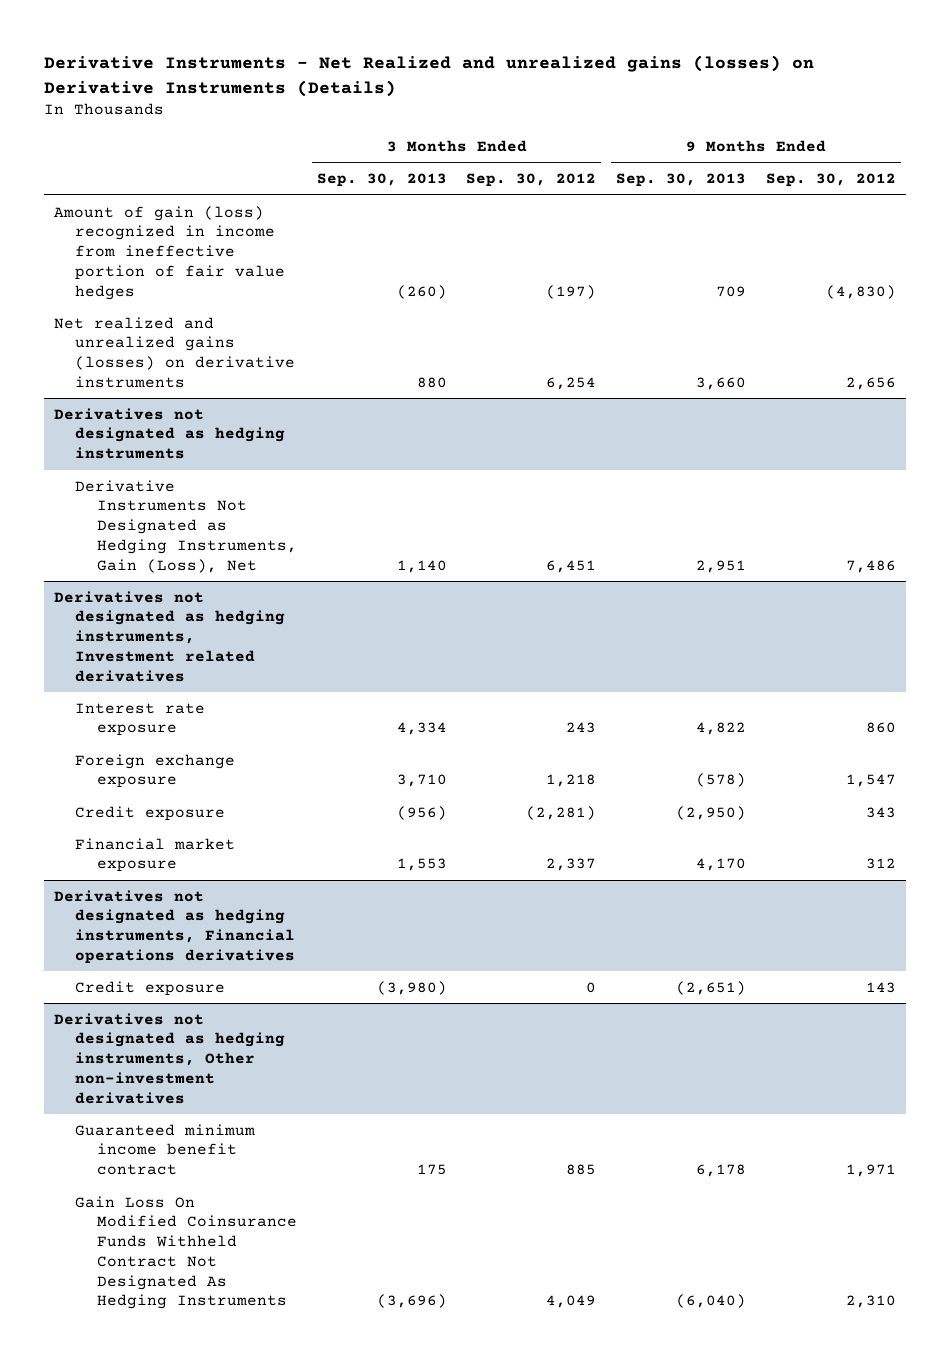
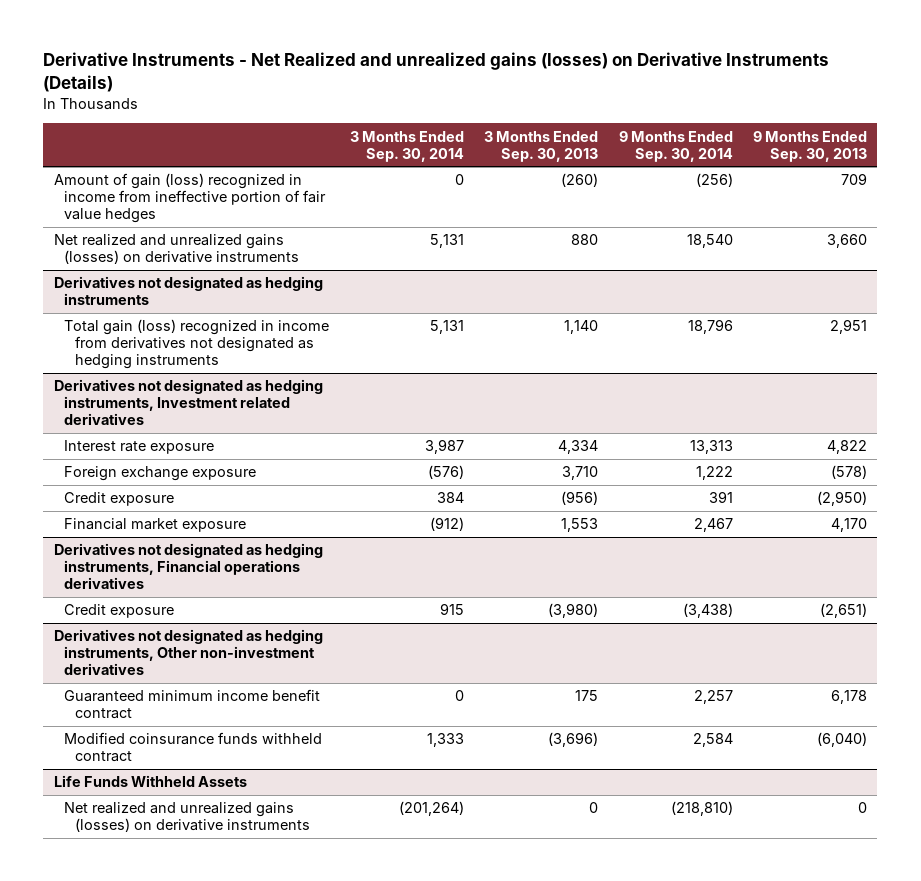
- | 3 Months Ended Sep. 30, 2013 | 3 Months Ended Sep. 30, 2012 | 9 Months Ended Sep. 30, 2013 | 9 Months Ended Sep. 30, 2012
+ | 3 Months Ended Sep. 30, 2014 | 3 Months Ended Sep. 30, 2013 | 9 Months Ended Sep. 30, 2014 | 9 Months Ended Sep. 30, 2013
@ Derivatives not designated as hedging instruments
- Derivative Instruments Not Designated as Hedging Instruments, Gain (Loss), Net | 1,140 | 6,451 | 2,951 | 7,486
+ Total gain (loss) recognized in income from derivatives not designated as hedging instruments | 5,131 | 1,140 | 18,796 | 2,951
@ Derivatives not designated as hedging instruments, Other non-investment derivatives
- Gain Loss On Modified Coinsurance Funds Withheld Contract Not Designated As Hedging Instruments | (3,696) | 4,049 | (6,040) | 2,310
+ Modified coinsurance funds withheld contract | 1,333 | (3,696) | 2,584 | (6,040)
+ Life Funds Withheld Assets
+ Net realized and unrealized gains (losses) on derivative instruments | (201,264) | 0 | (218,810) | 0

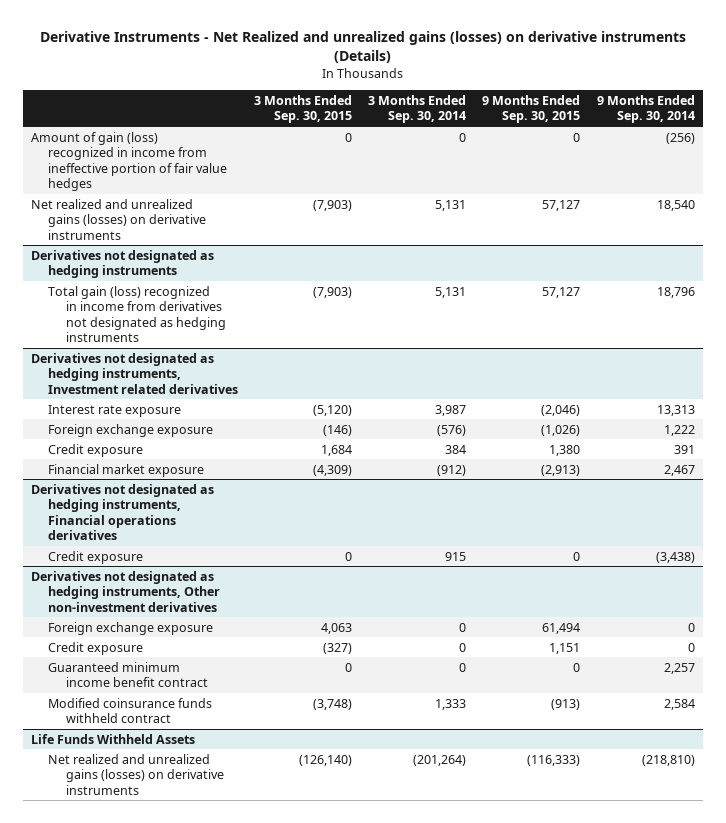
- Derivative Instruments - Net Realized and unrealized gains (losses) on Derivative Instruments (Details)
+ Derivative Instruments - Net Realized and unrealized gains (losses) on derivative instruments (Details)
- | 3 Months Ended Sep. 30, 2014 | 3 Months Ended Sep. 30, 2013 | 9 Months Ended Sep. 30, 2014 | 9 Months Ended Sep. 30, 2013
+ | 3 Months Ended Sep. 30, 2015 | 3 Months Ended Sep. 30, 2014 | 9 Months Ended Sep. 30, 2015 | 9 Months Ended Sep. 30, 2014
@ Derivatives not designated as hedging instruments, Other non-investment derivatives
+ Foreign exchange exposure | 4,063 | 0 | 61,494 | 0
+ Credit exposure | (327) | 0 | 1,151 | 0

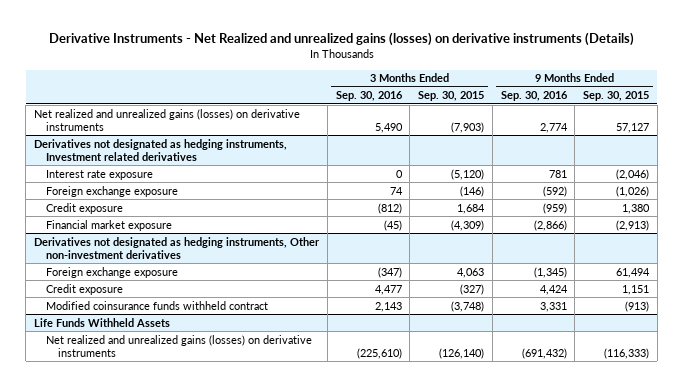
- | 3 Months Ended Sep. 30, 2015 | 3 Months Ended Sep. 30, 2014 | 9 Months Ended Sep. 30, 2015 | 9 Months Ended Sep. 30, 2014
+ | 3 Months Ended Sep. 30, 2016 | 3 Months Ended Sep. 30, 2015 | 9 Months Ended Sep. 30, 2016 | 9 Months Ended Sep. 30, 2015
- Amount of gain (loss) recognized in income from ineffective portion of fair value hedges | 0 | 0 | 0 | (256)
- Derivatives not designated as hedging instruments
- Total gain (loss) recognized in income from derivatives not designated as hedging instruments | (7,903) | 5,131 | 57,127 | 18,796
- Derivatives not designated as hedging instruments, Financial operations derivatives
- Credit exposure | 0 | 915 | 0 | (3,438)
@ Derivatives not designated as hedging instruments, Other non-investment derivatives
- Guaranteed minimum income benefit contract | 0 | 0 | 0 | 2,257

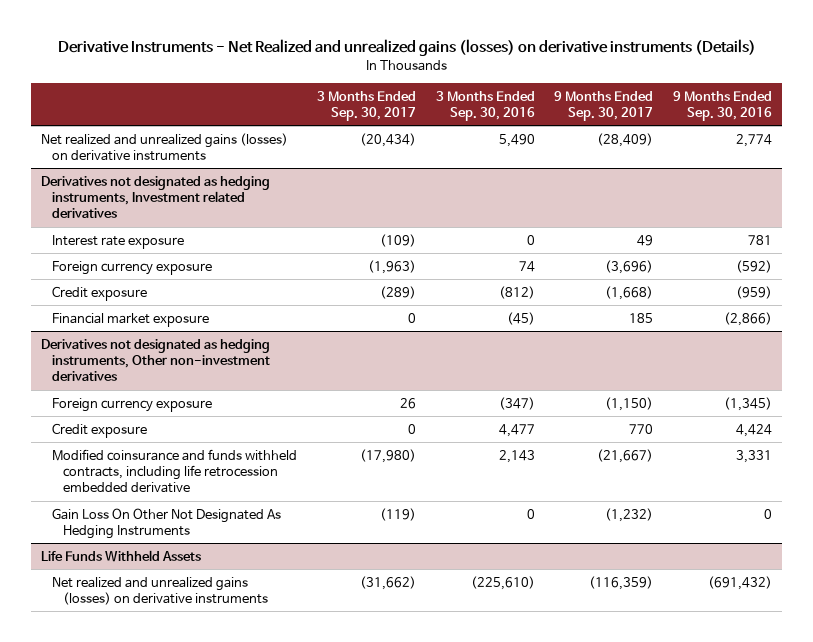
- | 3 Months Ended Sep. 30, 2016 | 3 Months Ended Sep. 30, 2015 | 9 Months Ended Sep. 30, 2016 | 9 Months Ended Sep. 30, 2015
+ | 3 Months Ended Sep. 30, 2017 | 3 Months Ended Sep. 30, 2016 | 9 Months Ended Sep. 30, 2017 | 9 Months Ended Sep. 30, 2016
@ Derivatives not designated as hedging instruments, Investment related derivatives
- Foreign exchange exposure | 74 | (146) | (592) | (1,026)
+ Foreign currency exposure | (1,963) | 74 | (3,696) | (592)
@ Derivatives not designated as hedging instruments, Other non-investment derivatives
- Foreign exchange exposure | (347) | 4,063 | (1,345) | 61,494
+ Foreign currency exposure | 26 | (347) | (1,150) | (1,345)
- Modified coinsurance funds withheld contract | 2,143 | (3,748) | 3,331 | (913)
+ Modified coinsurance and funds withheld contracts, including life retrocession embedded derivative | (17,980) | 2,143 | (21,667) | 3,331
+ Gain Loss On Other Not Designated As Hedging Instruments | (119) | 0 | (1,232) | 0

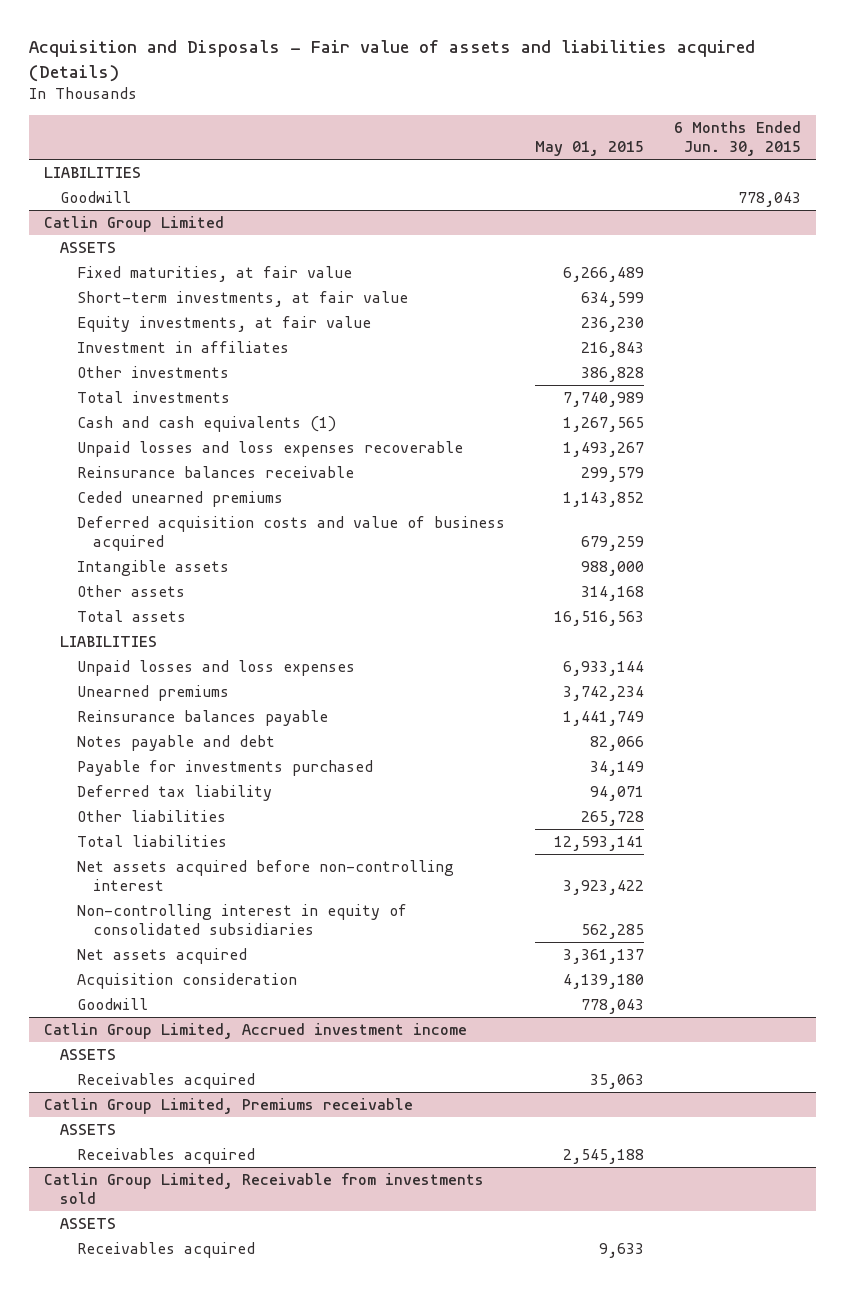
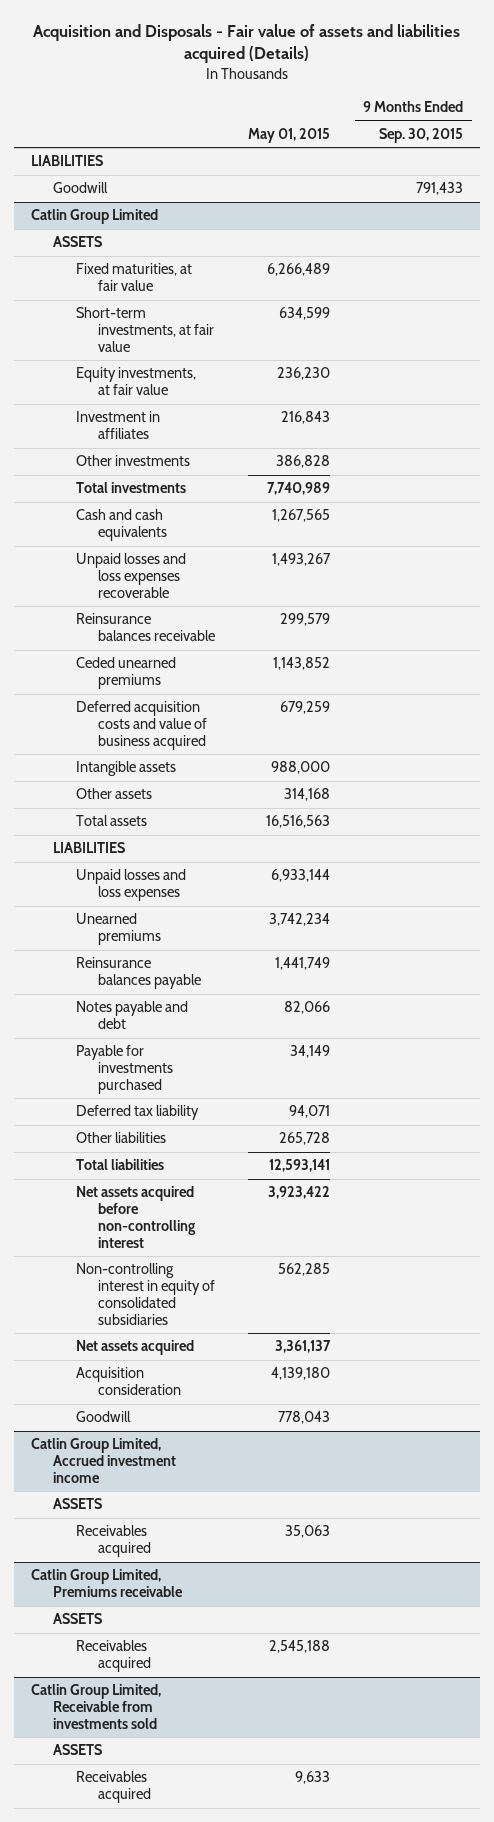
- | May 01, 2015 | 6 Months Ended Jun. 30, 2015
+ | May 01, 2015 | 9 Months Ended Sep. 30, 2015
@ Catlin Group Limited
- Cash and cash equivalents (1) | 1,267,565 |
+ Cash and cash equivalents | 1,267,565 |

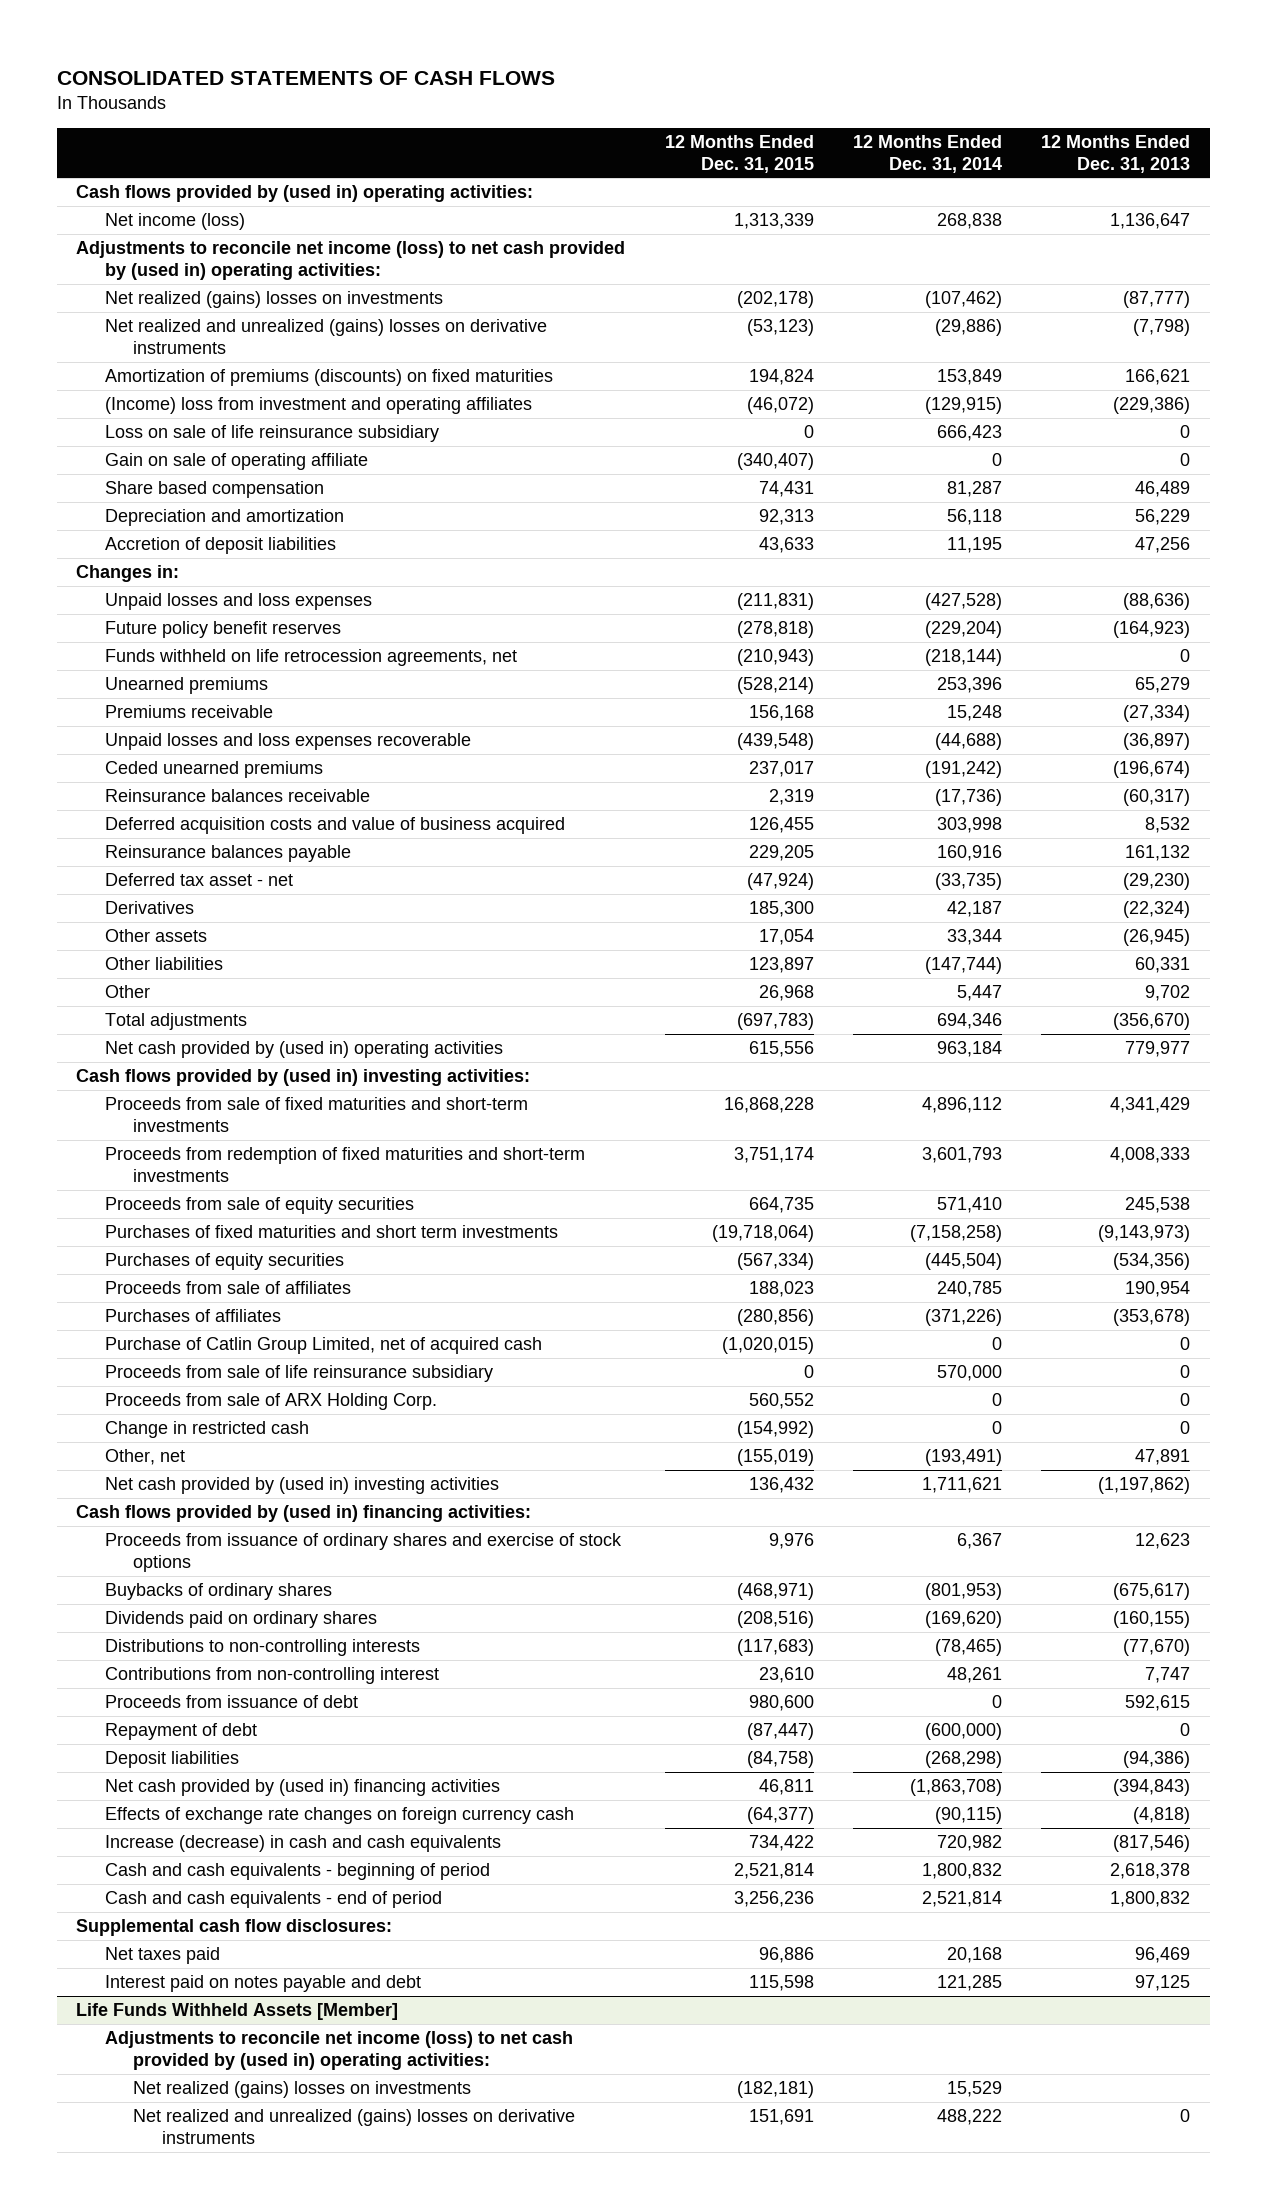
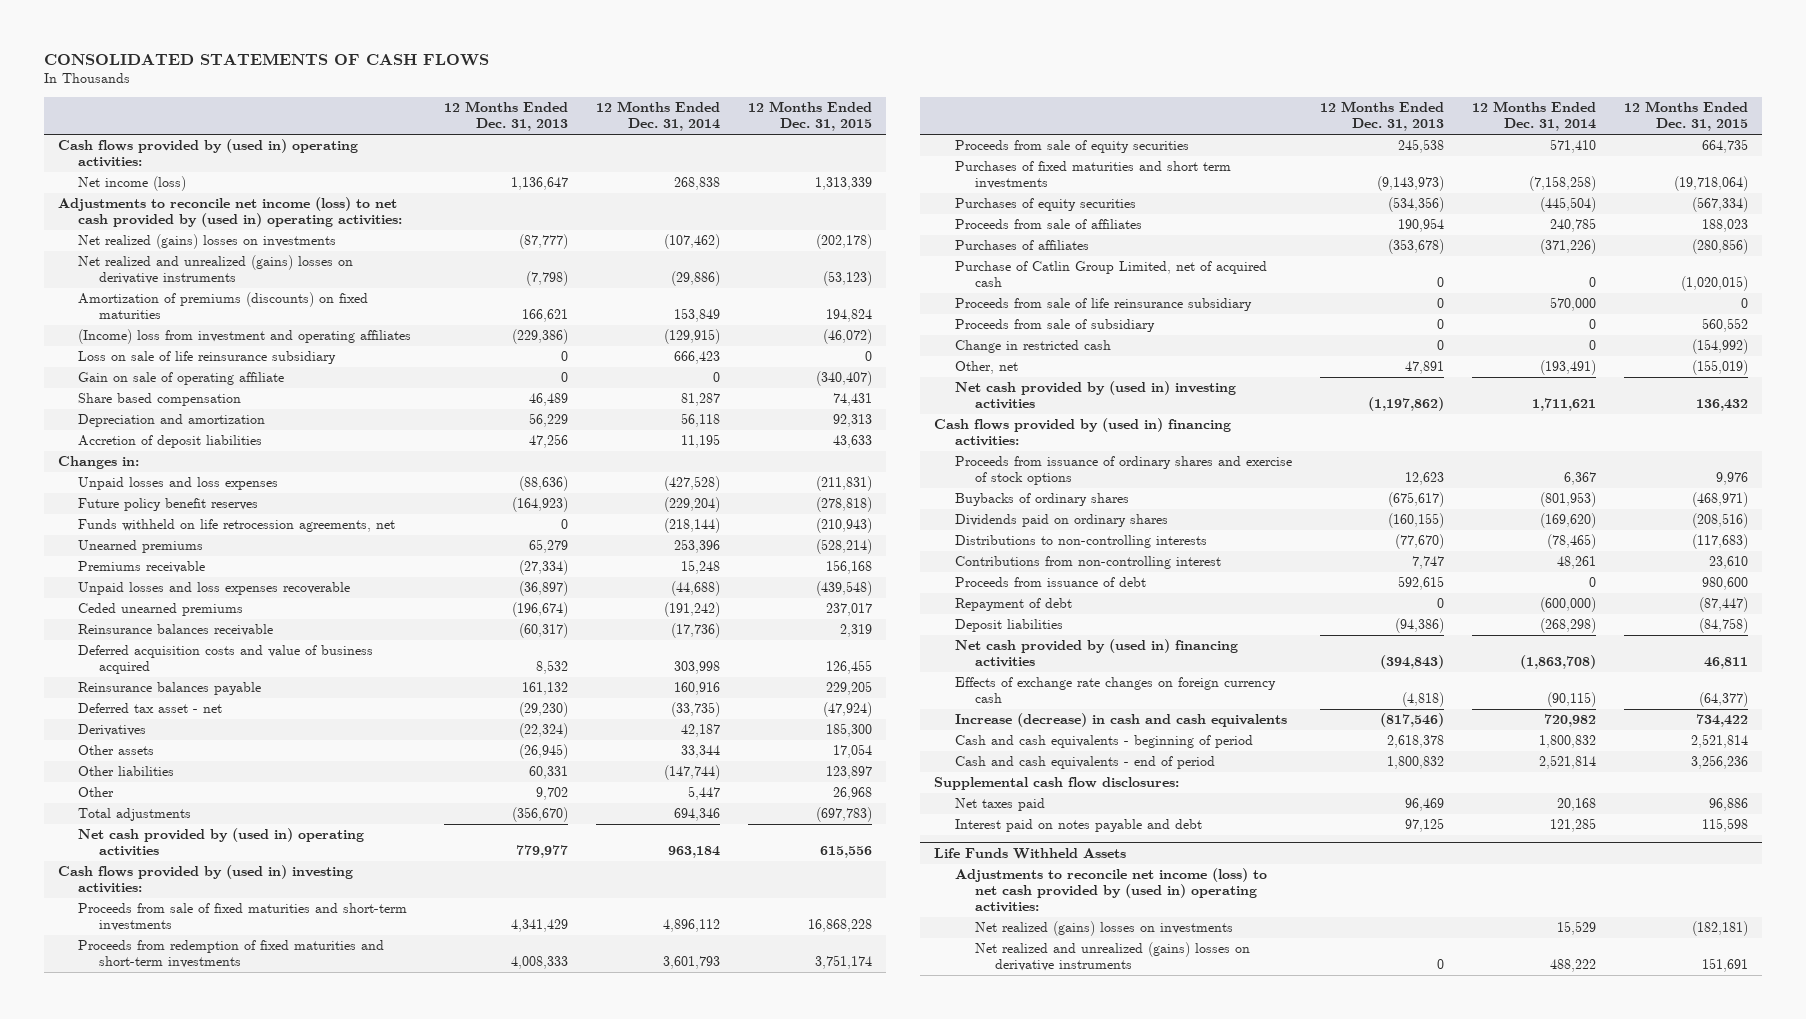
- | 12 Months Ended Dec. 31, 2015 | 12 Months Ended Dec. 31, 2014 | 12 Months Ended Dec. 31, 2013
+ | 12 Months Ended Dec. 31, 2013 | 12 Months Ended Dec. 31, 2014 | 12 Months Ended Dec. 31, 2015
- Proceeds from sale of ARX Holding Corp. | 560,552 | 0 | 0
+ Proceeds from sale of subsidiary | 0 | 0 | 560,552
- Life Funds Withheld Assets [Member]
+ Life Funds Withheld Assets

